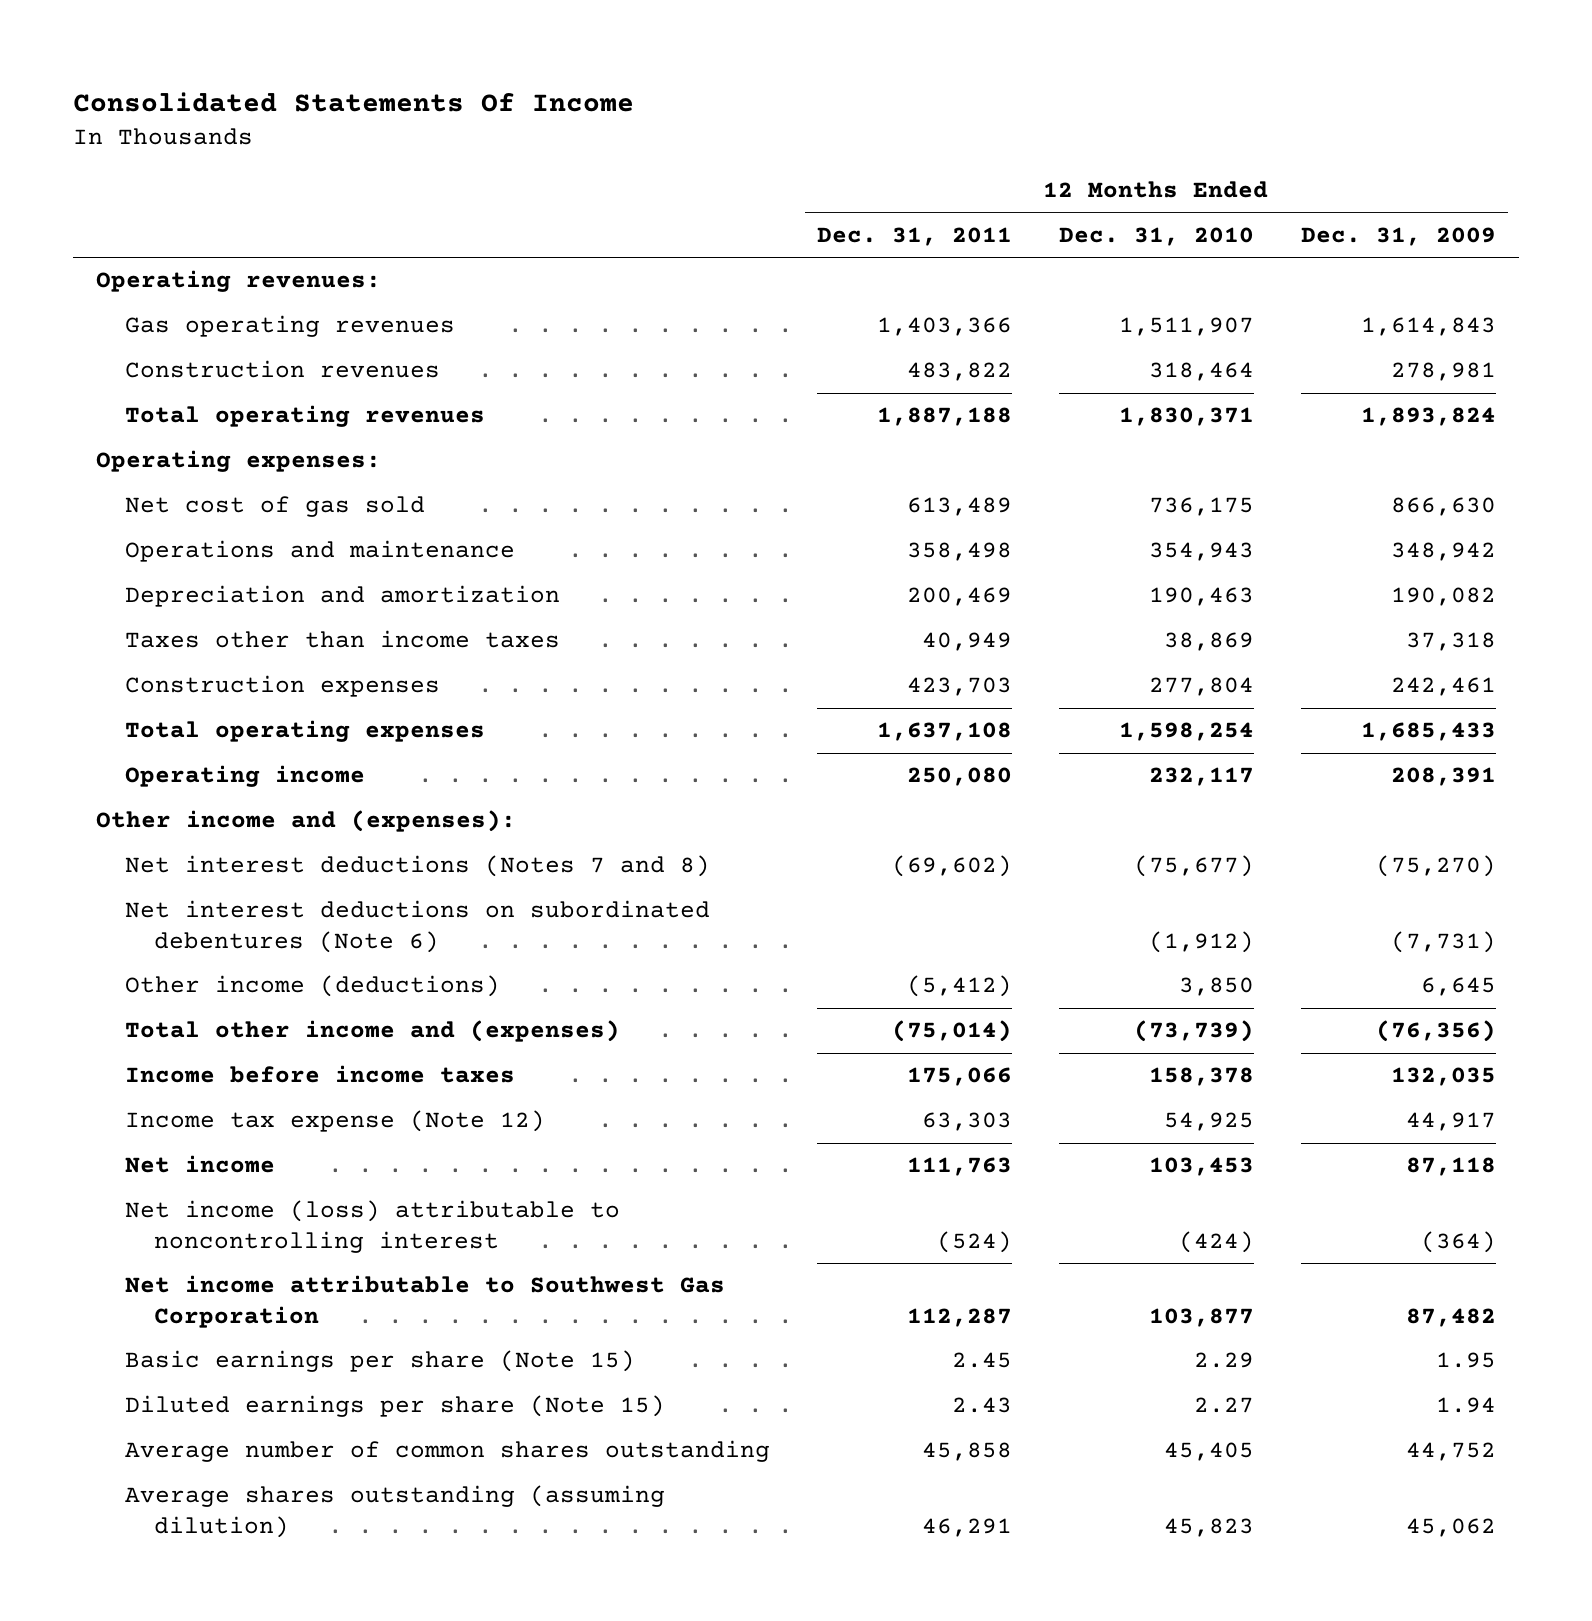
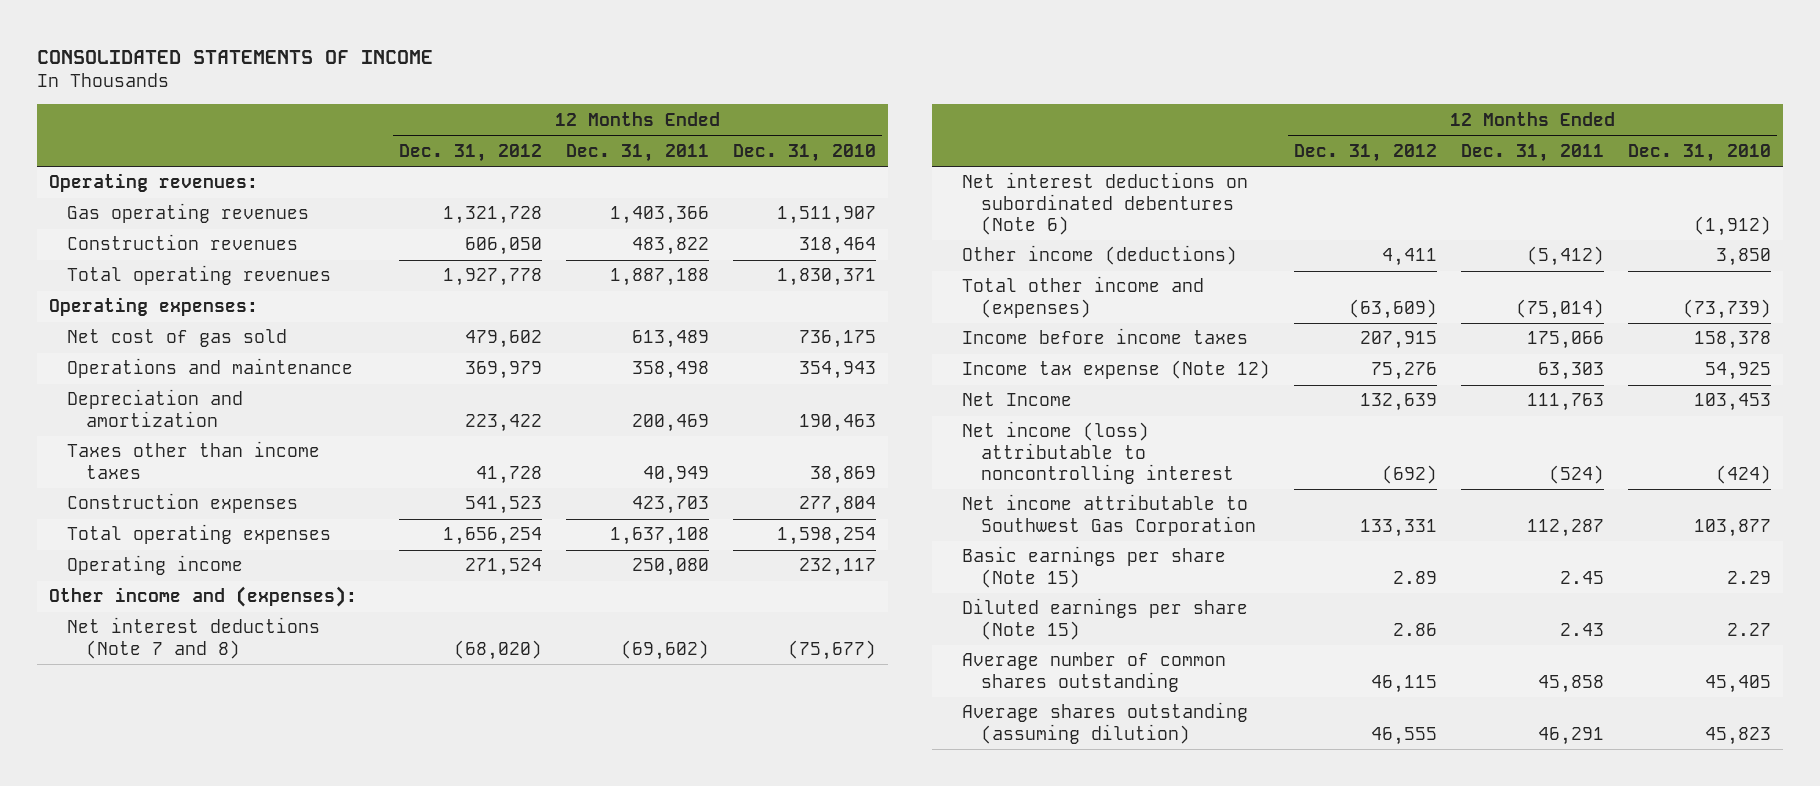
- Consolidated Statements Of Income
+ CONSOLIDATED STATEMENTS OF INCOME
- | 12 Months Ended Dec. 31, 2011 | 12 Months Ended Dec. 31, 2010 | 12 Months Ended Dec. 31, 2009
+ | 12 Months Ended Dec. 31, 2012 | 12 Months Ended Dec. 31, 2011 | 12 Months Ended Dec. 31, 2010
- Net interest deductions (Notes 7 and 8) | (69,602) | (75,677) | (75,270)
+ Net interest deductions (Note 7 and 8) | (68,020) | (69,602) | (75,677)
- Net income | 111,763 | 103,453 | 87,118
+ Net Income | 132,639 | 111,763 | 103,453

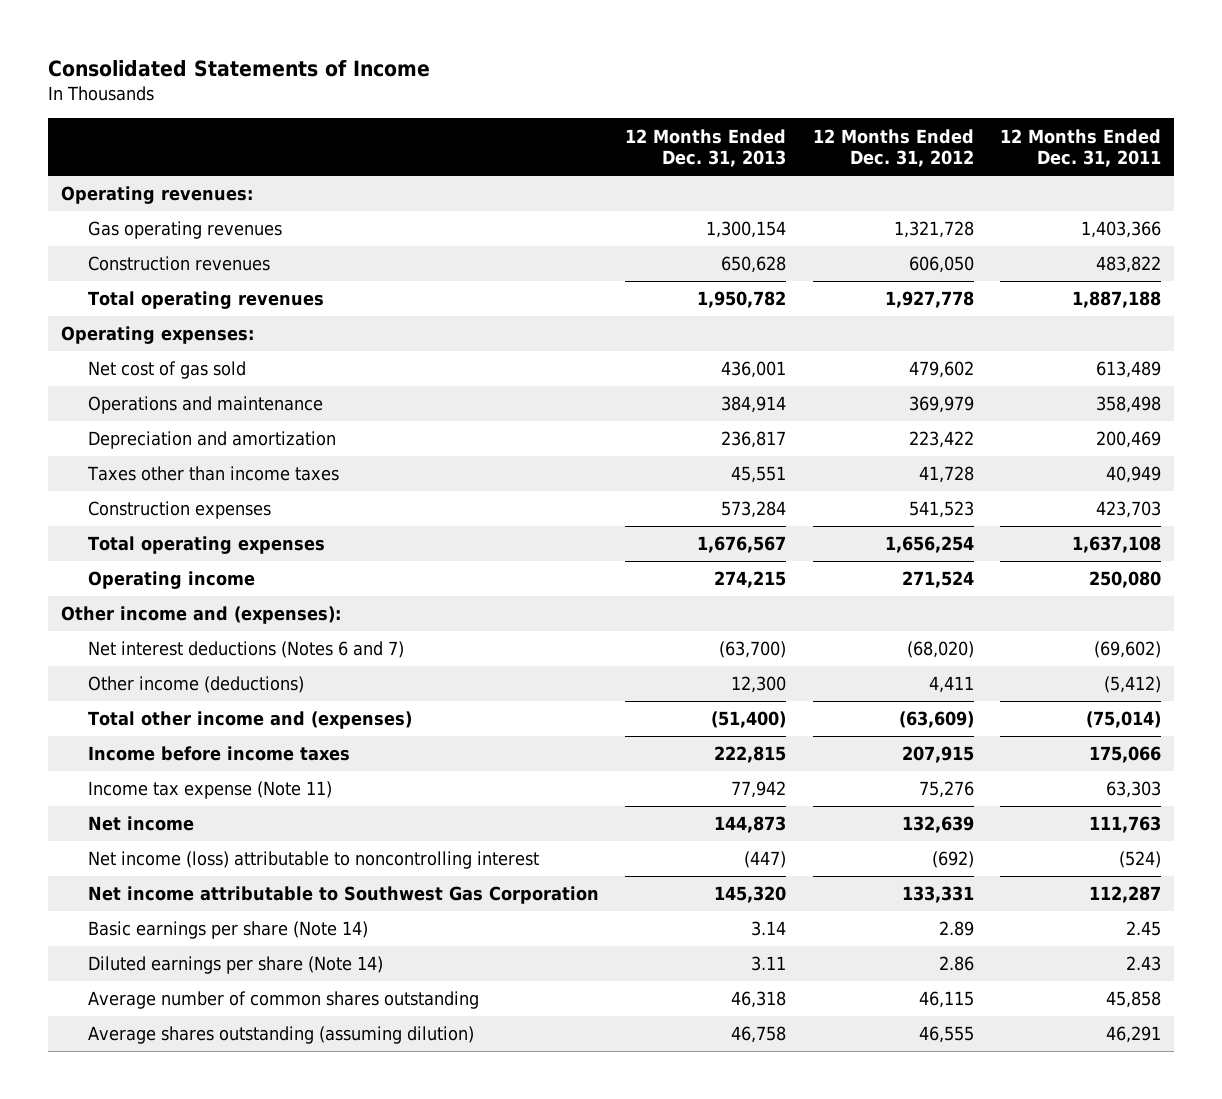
- CONSOLIDATED STATEMENTS OF INCOME
+ Consolidated Statements of Income
- | 12 Months Ended Dec. 31, 2012 | 12 Months Ended Dec. 31, 2011 | 12 Months Ended Dec. 31, 2010
+ | 12 Months Ended Dec. 31, 2013 | 12 Months Ended Dec. 31, 2012 | 12 Months Ended Dec. 31, 2011
- Net interest deductions (Note 7 and 8) | (68,020) | (69,602) | (75,677)
- Net interest deductions on subordinated debentures (Note 6) | | | (1,912)
+ Net interest deductions (Notes 6 and 7) | (63,700) | (68,020) | (69,602)
- Income tax expense (Note 12) | 75,276 | 63,303 | 54,925
- Net Income | 132,639 | 111,763 | 103,453
+ Income tax expense (Note 11) | 77,942 | 75,276 | 63,303
+ Net income | 144,873 | 132,639 | 111,763
- Basic earnings per share (Note 15) | 2.89 | 2.45 | 2.29
- Diluted earnings per share (Note 15) | 2.86 | 2.43 | 2.27
+ Basic earnings per share (Note 14) | 3.14 | 2.89 | 2.45
+ Diluted earnings per share (Note 14) | 3.11 | 2.86 | 2.43

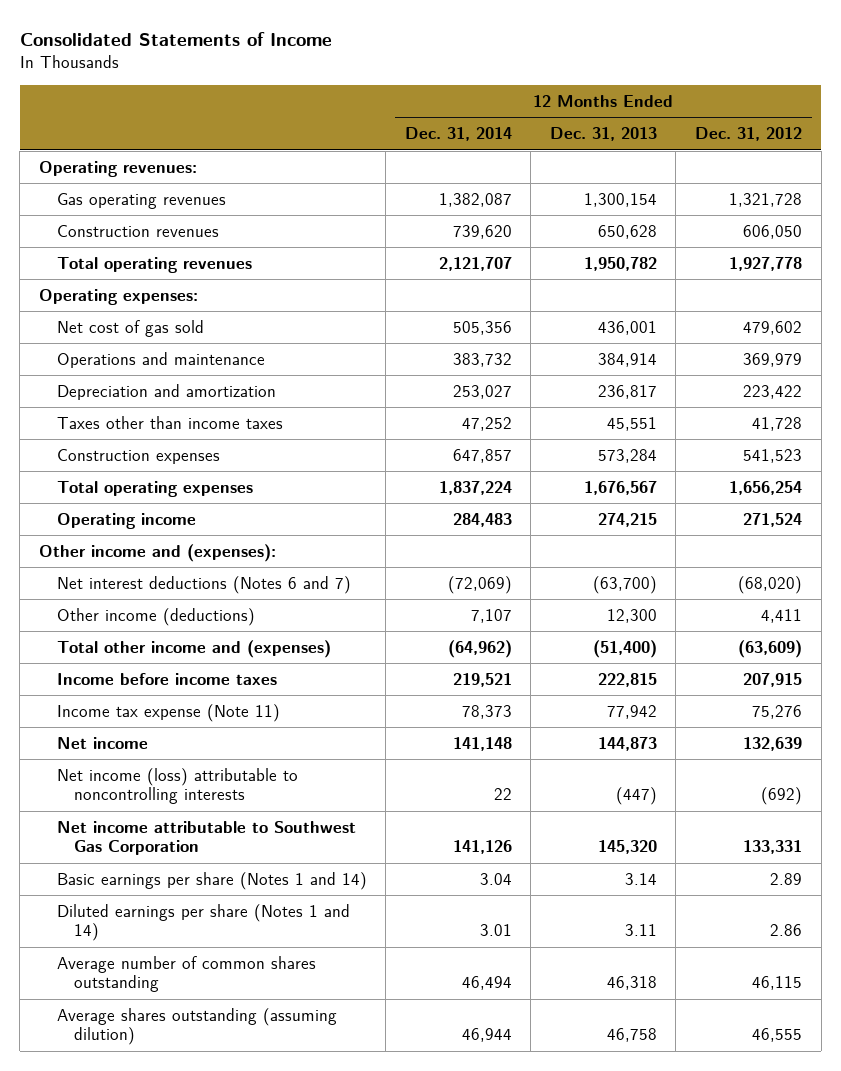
- | 12 Months Ended Dec. 31, 2013 | 12 Months Ended Dec. 31, 2012 | 12 Months Ended Dec. 31, 2011
+ | 12 Months Ended Dec. 31, 2014 | 12 Months Ended Dec. 31, 2013 | 12 Months Ended Dec. 31, 2012
- Net income (loss) attributable to noncontrolling interest | (447) | (692) | (524)
+ Net income (loss) attributable to noncontrolling interests | 22 | (447) | (692)
- Basic earnings per share (Note 14) | 3.14 | 2.89 | 2.45
- Diluted earnings per share (Note 14) | 3.11 | 2.86 | 2.43
+ Basic earnings per share (Notes 1 and 14) | 3.04 | 3.14 | 2.89
+ Diluted earnings per share (Notes 1 and 14) | 3.01 | 3.11 | 2.86

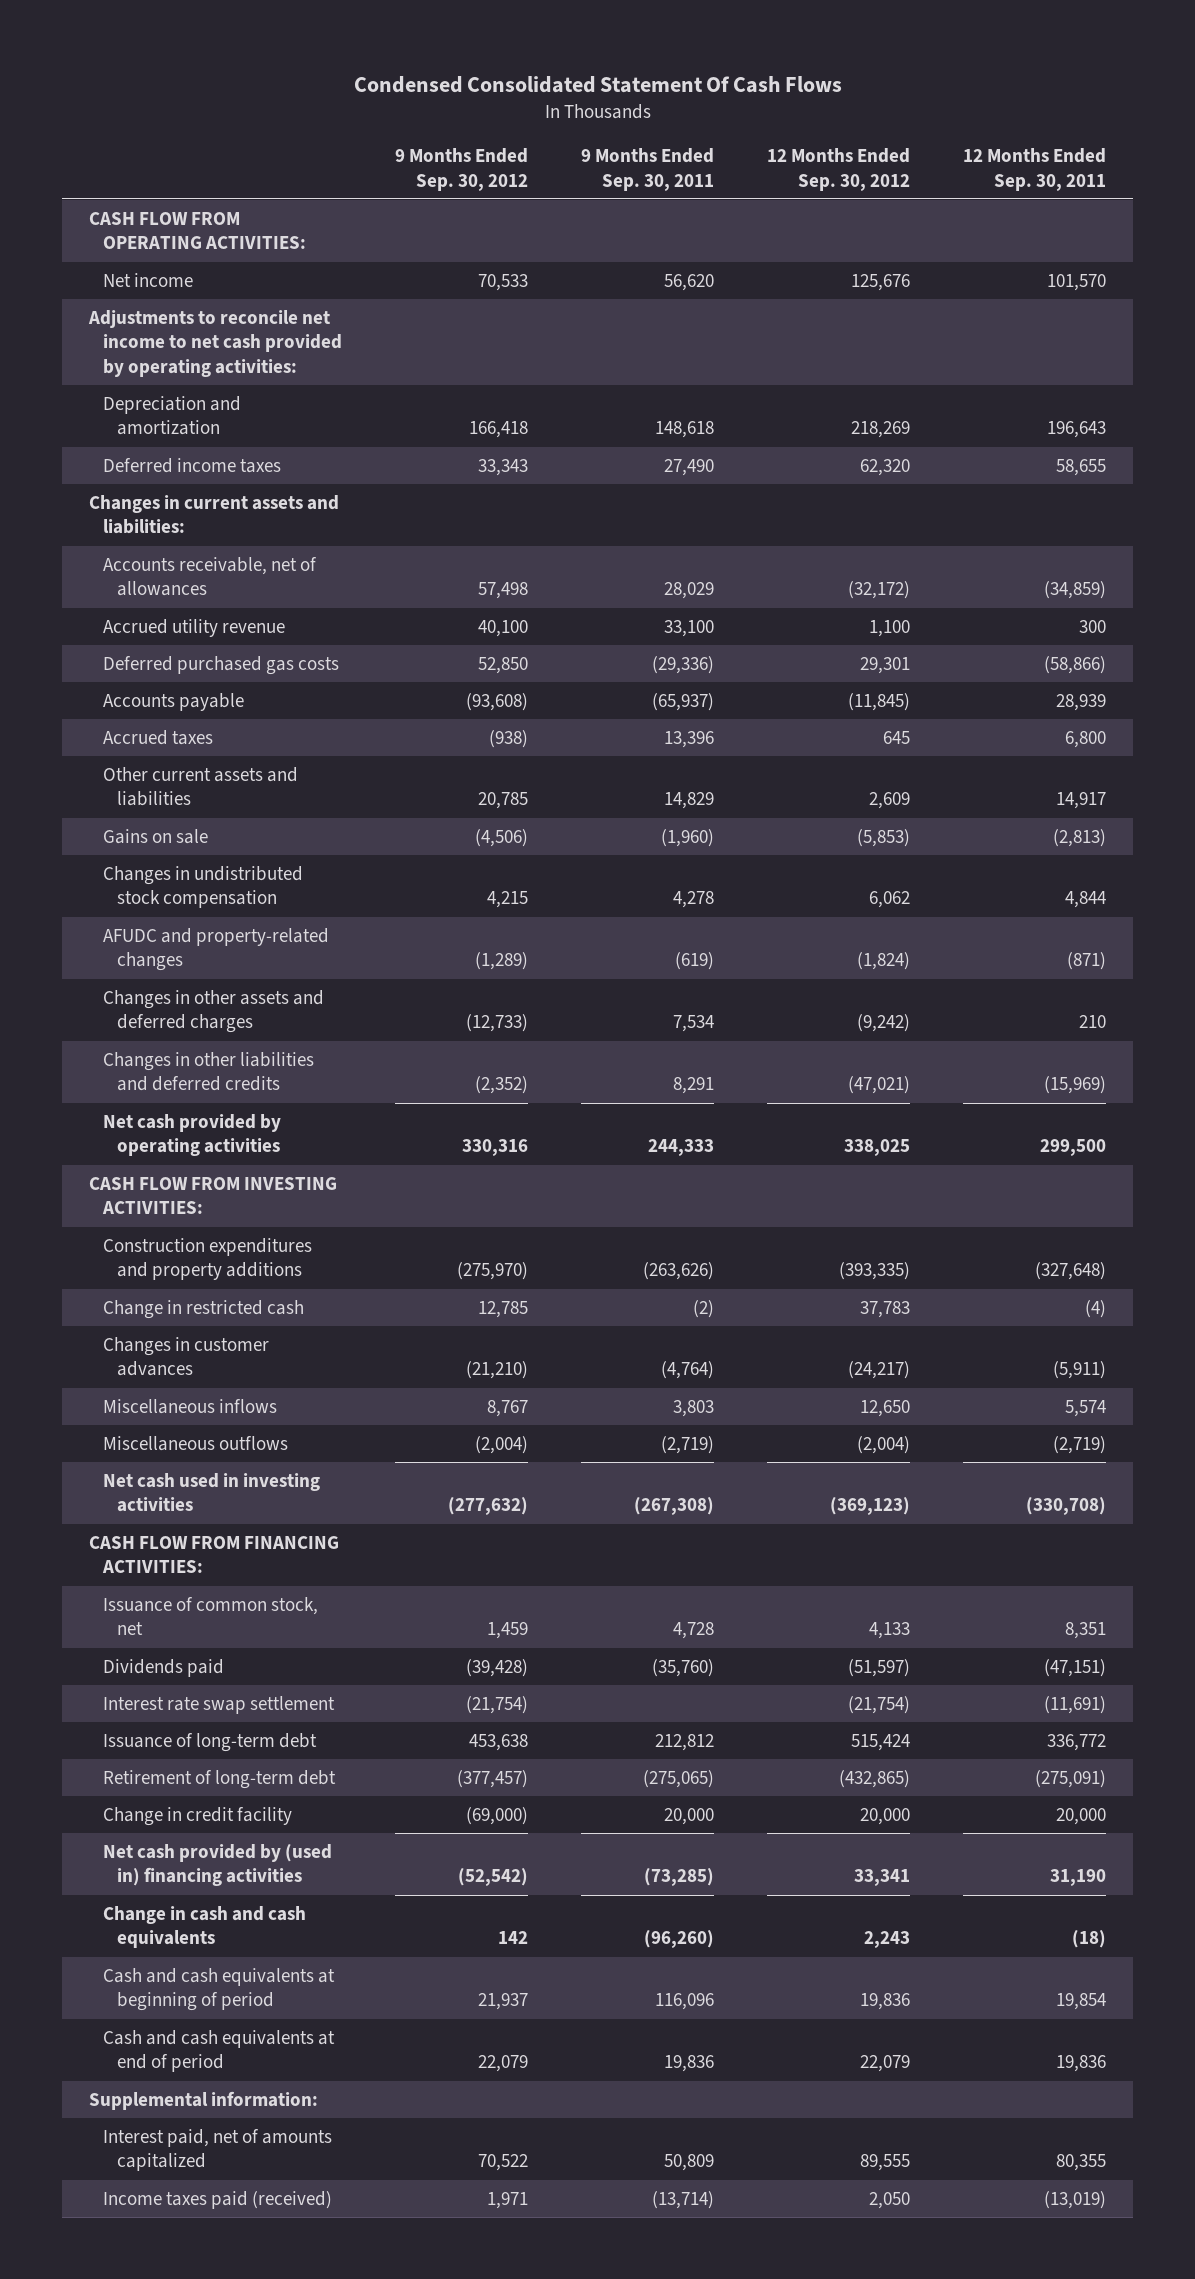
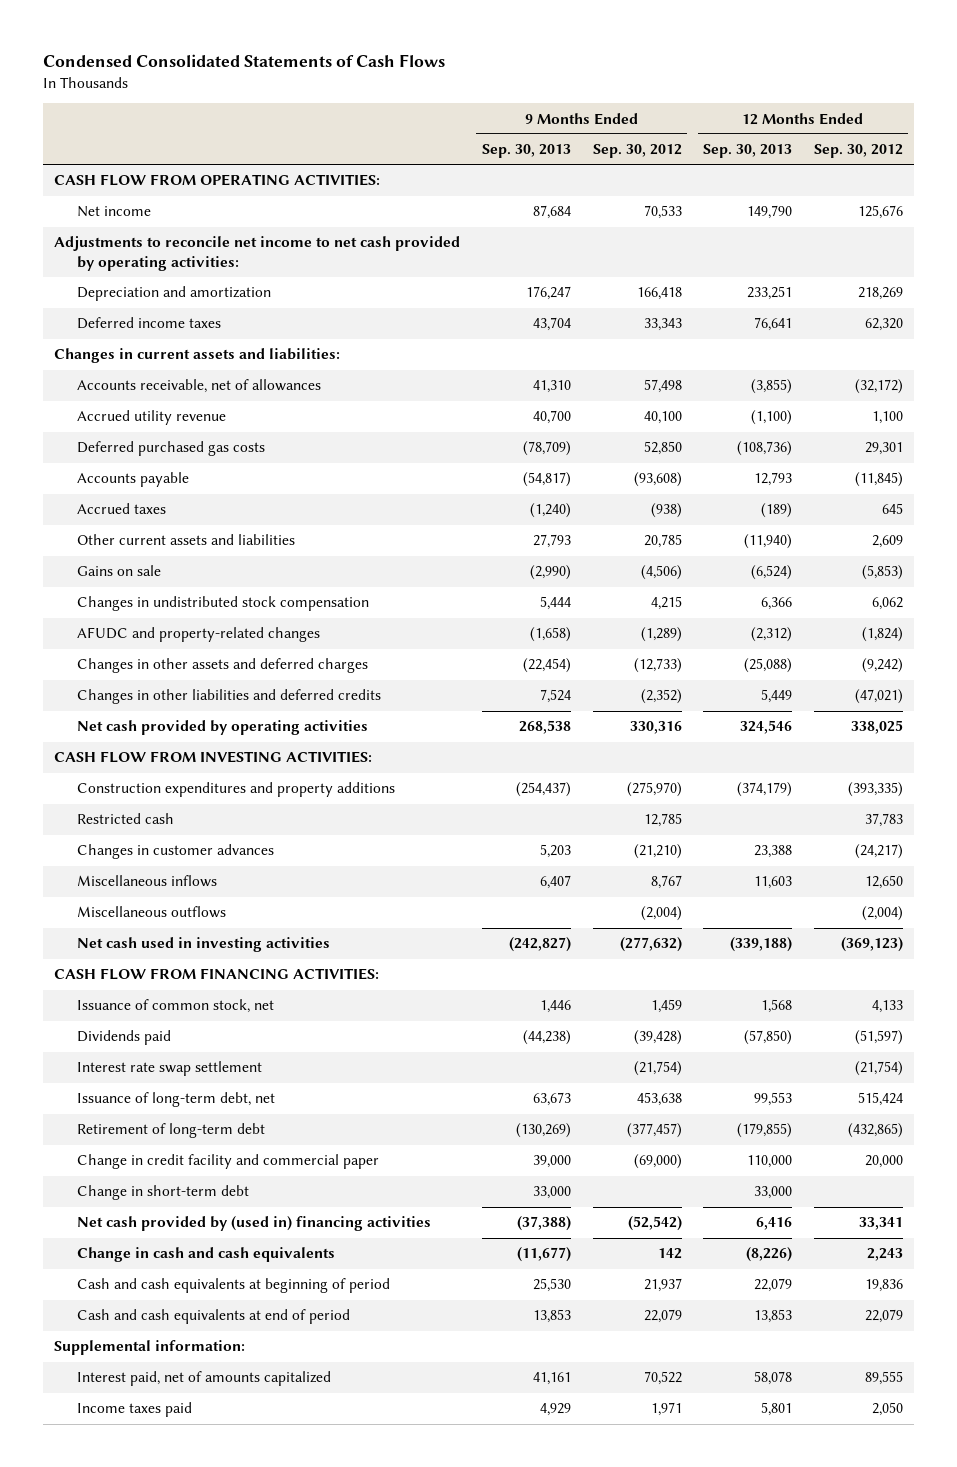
- Condensed Consolidated Statement Of Cash Flows
+ Condensed Consolidated Statements of Cash Flows
- | 9 Months Ended Sep. 30, 2012 | 9 Months Ended Sep. 30, 2011 | 12 Months Ended Sep. 30, 2012 | 12 Months Ended Sep. 30, 2011
+ | 9 Months Ended Sep. 30, 2013 | 9 Months Ended Sep. 30, 2012 | 12 Months Ended Sep. 30, 2013 | 12 Months Ended Sep. 30, 2012
- Change in restricted cash | 12,785 | (2) | 37,783 | (4)
+ Restricted cash | | 12,785 | | 37,783
- Issuance of long-term debt | 453,638 | 212,812 | 515,424 | 336,772
+ Issuance of long-term debt, net | 63,673 | 453,638 | 99,553 | 515,424
- Change in credit facility | (69,000) | 20,000 | 20,000 | 20,000
+ Change in credit facility and commercial paper | 39,000 | (69,000) | 110,000 | 20,000
+ Change in short-term debt | 33,000 | | 33,000 |
- Income taxes paid (received) | 1,971 | (13,714) | 2,050 | (13,019)
+ Income taxes paid | 4,929 | 1,971 | 5,801 | 2,050

